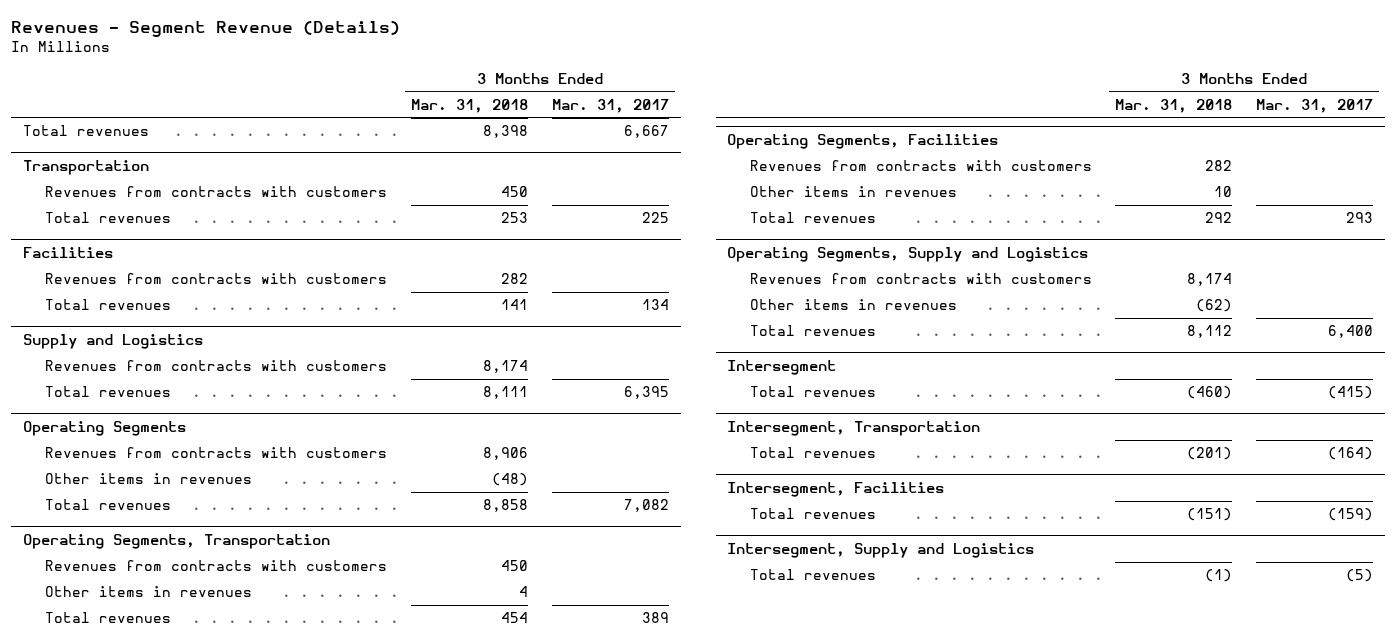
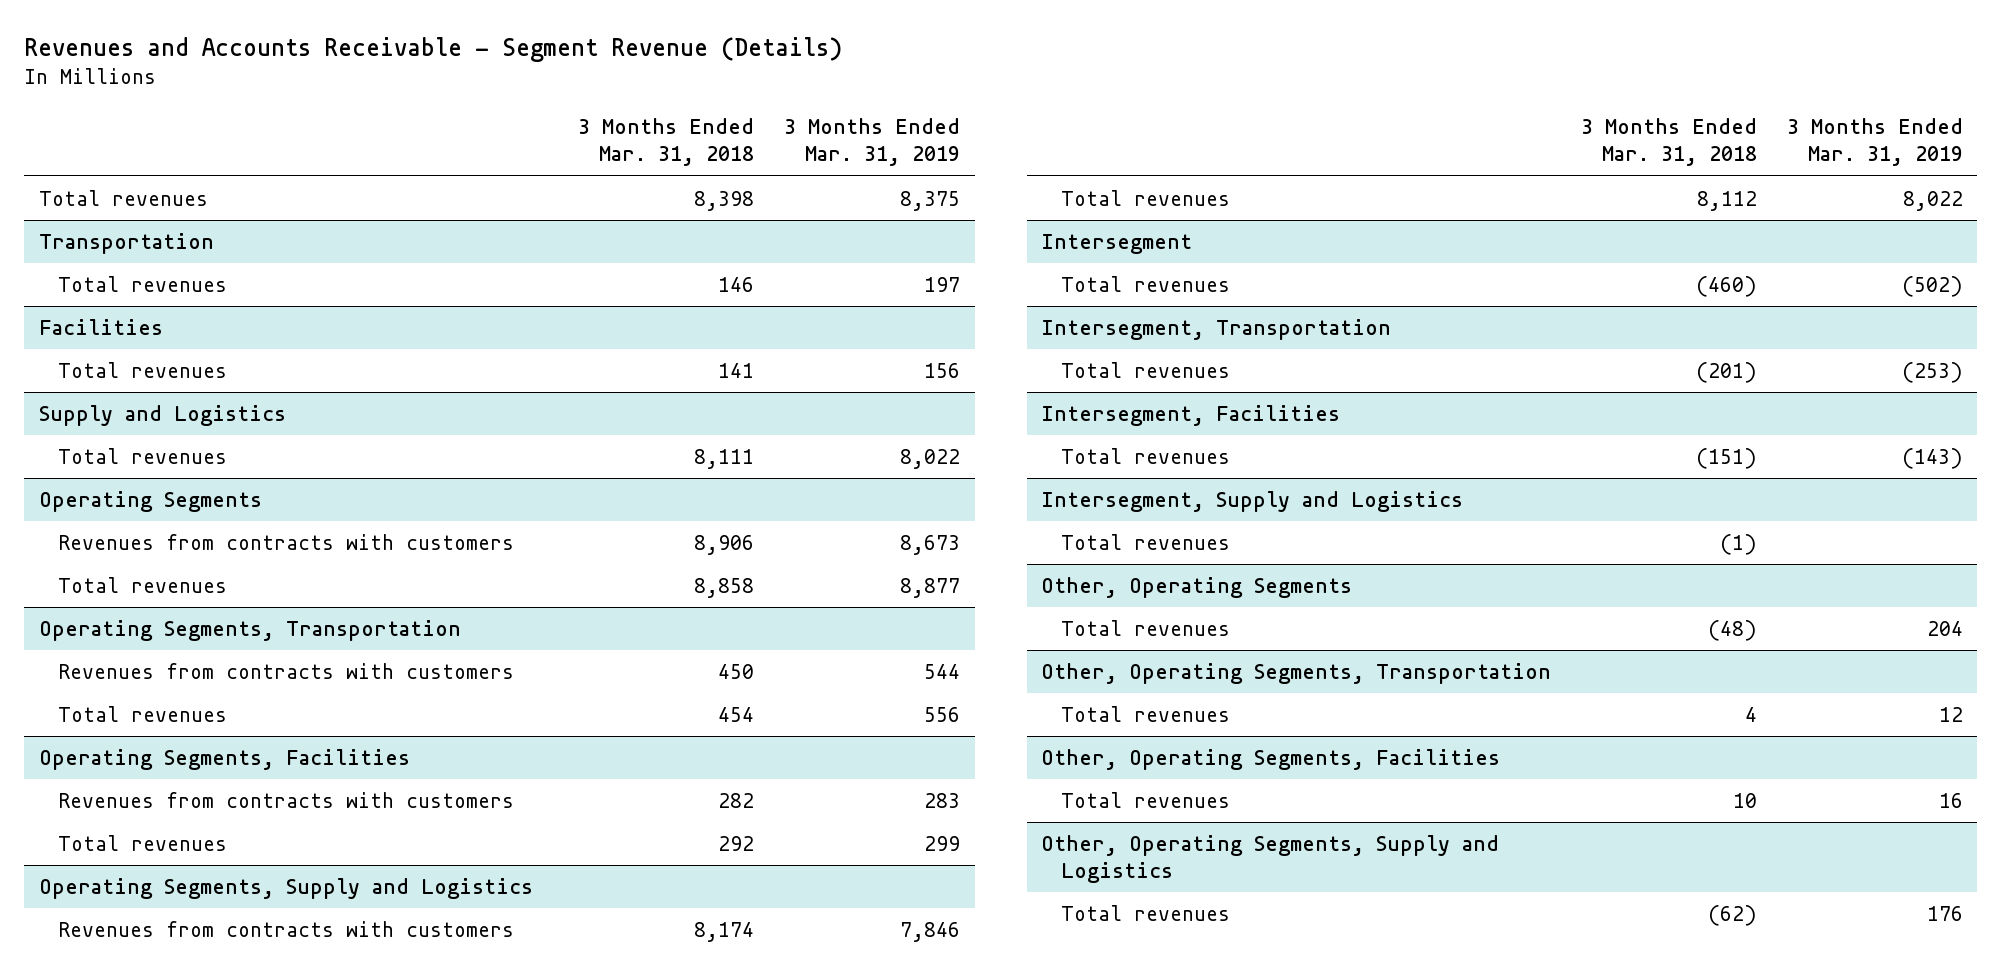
- Revenues - Segment Revenue (Details)
+ Revenues and Accounts Receivable - Segment Revenue (Details)
- | 3 Months Ended Mar. 31, 2018 | 3 Months Ended Mar. 31, 2017
+ | 3 Months Ended Mar. 31, 2018 | 3 Months Ended Mar. 31, 2019
@ Transportation
- Revenues from contracts with customers | 450 |
- Total revenues | 253 | 225
+ Total revenues | 146 | 197
@ Facilities
- Revenues from contracts with customers | 282 |
@ Supply and Logistics
- Revenues from contracts with customers | 8,174 |
@ Operating Segments
- Other items in revenues | (48) |
@ Operating Segments, Transportation
- Other items in revenues | 4 |
@ Operating Segments, Facilities
- Other items in revenues | 10 |
@ Operating Segments, Supply and Logistics
- Other items in revenues | (62) |
+ Other, Operating Segments
+ Total revenues | (48) | 204
+ Other, Operating Segments, Transportation
+ Total revenues | 4 | 12
+ Other, Operating Segments, Facilities
+ Total revenues | 10 | 16
+ Other, Operating Segments, Supply and Logistics
+ Total revenues | (62) | 176

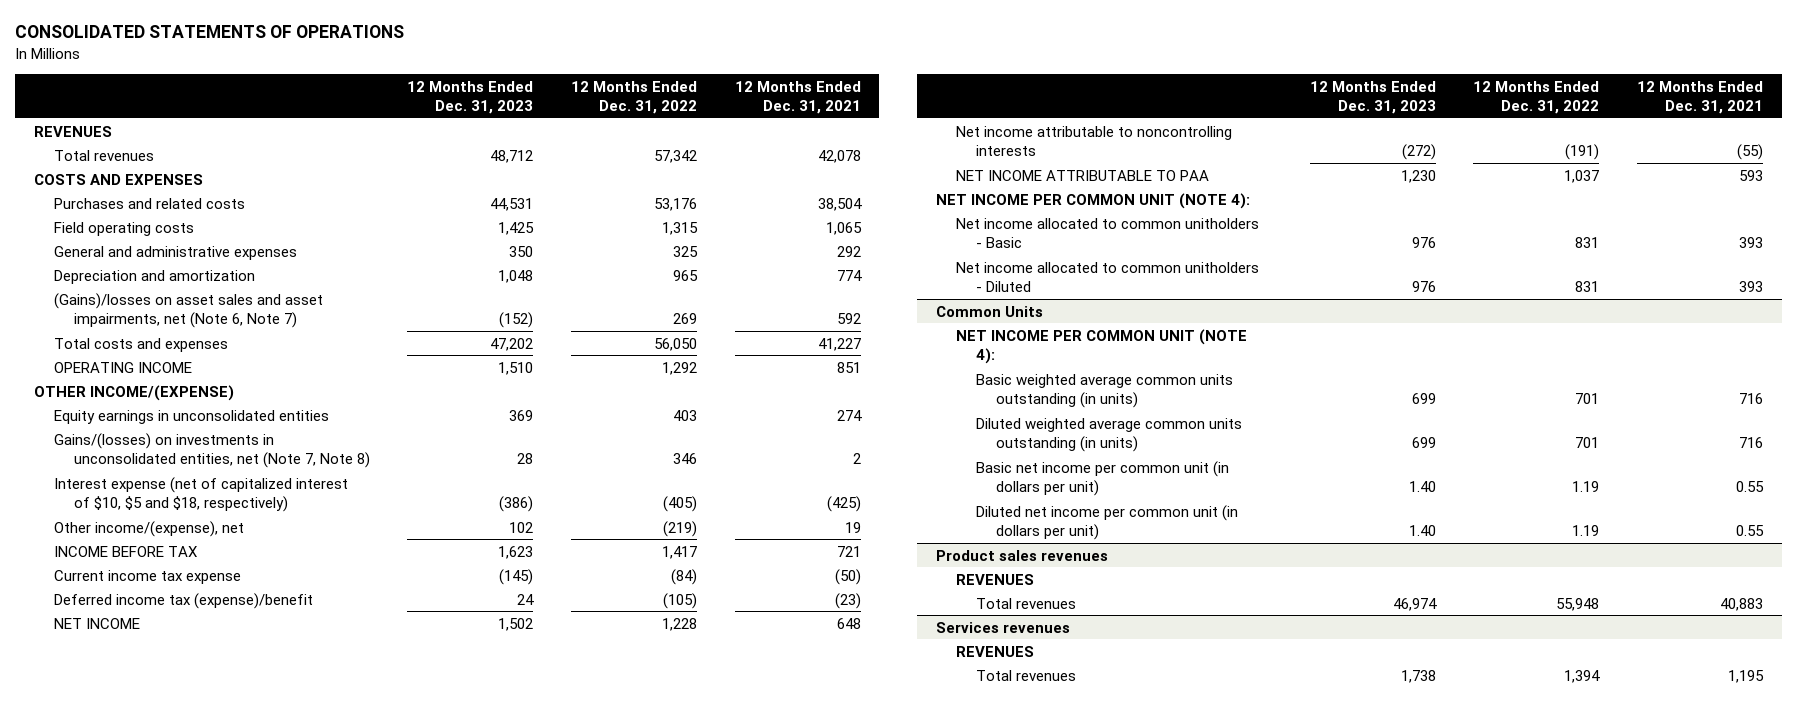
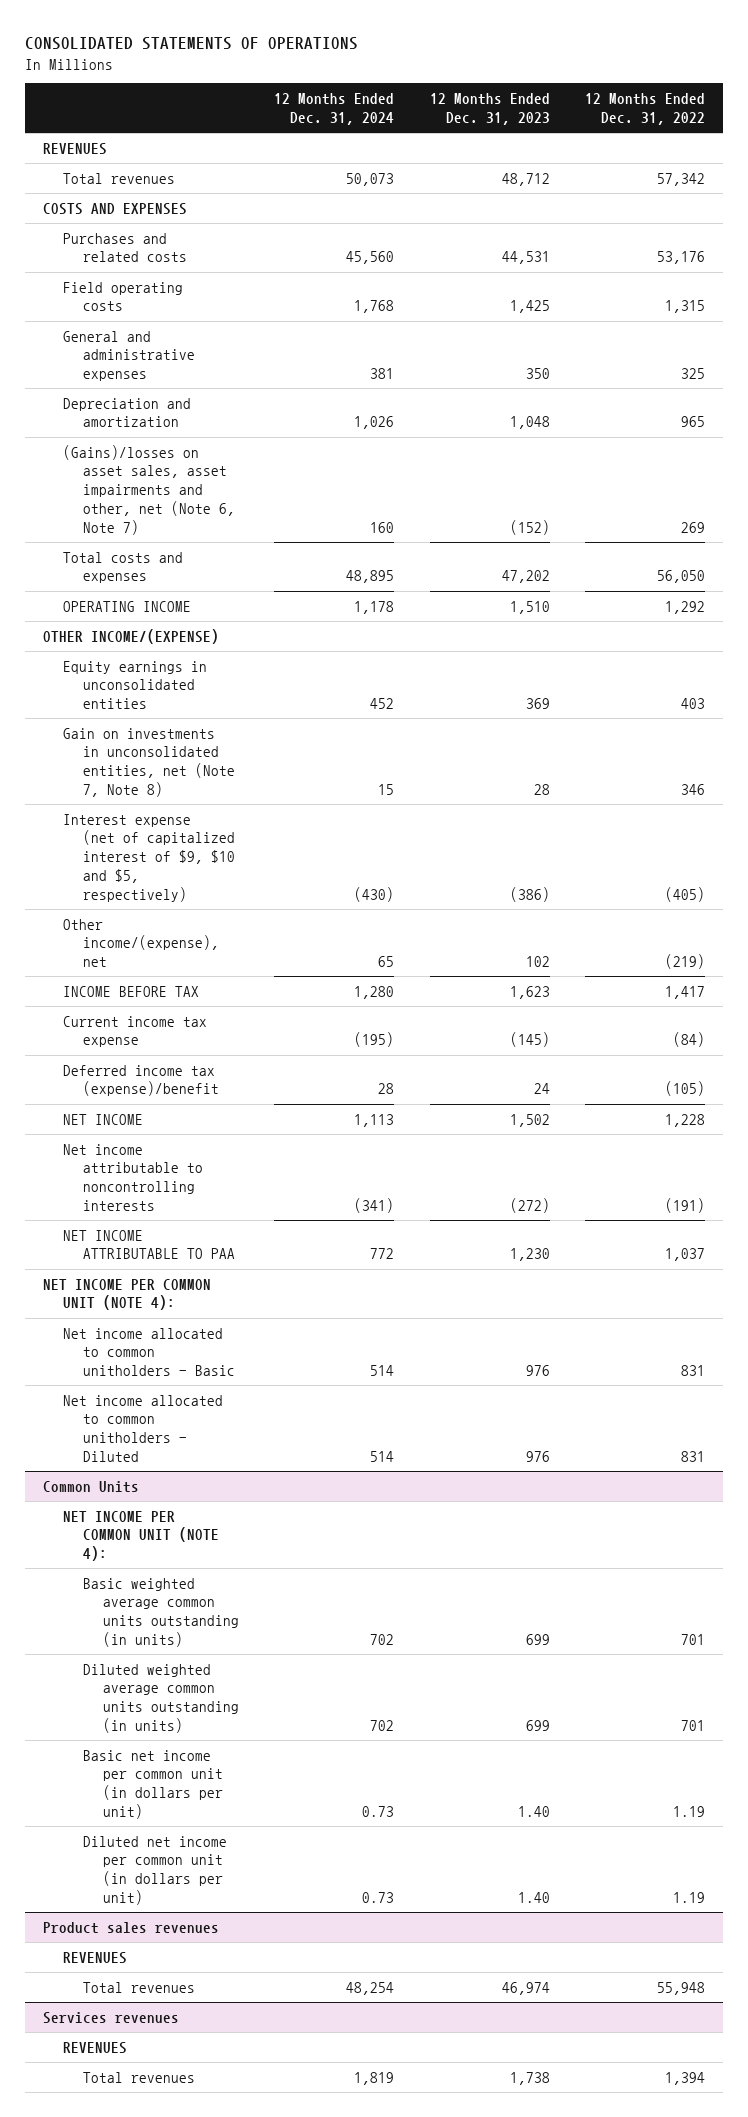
- | 12 Months Ended Dec. 31, 2023 | 12 Months Ended Dec. 31, 2022 | 12 Months Ended Dec. 31, 2021
+ | 12 Months Ended Dec. 31, 2024 | 12 Months Ended Dec. 31, 2023 | 12 Months Ended Dec. 31, 2022
- (Gains)/losses on asset sales and asset impairments, net (Note 6, Note 7) | (152) | 269 | 592
+ (Gains)/losses on asset sales, asset impairments and other, net (Note 6, Note 7) | 160 | (152) | 269
- Gains/(losses) on investments in unconsolidated entities, net (Note 7, Note 8) | 28 | 346 | 2
- Interest expense (net of capitalized interest of $10, $5 and $18, respectively) | (386) | (405) | (425)
+ Gain on investments in unconsolidated entities, net (Note 7, Note 8) | 15 | 28 | 346
+ Interest expense (net of capitalized interest of $9, $10 and $5, respectively) | (430) | (386) | (405)

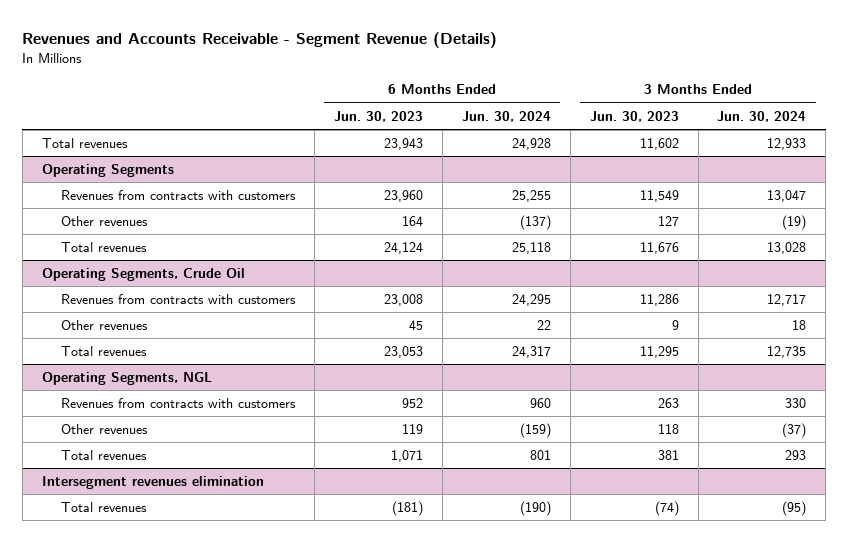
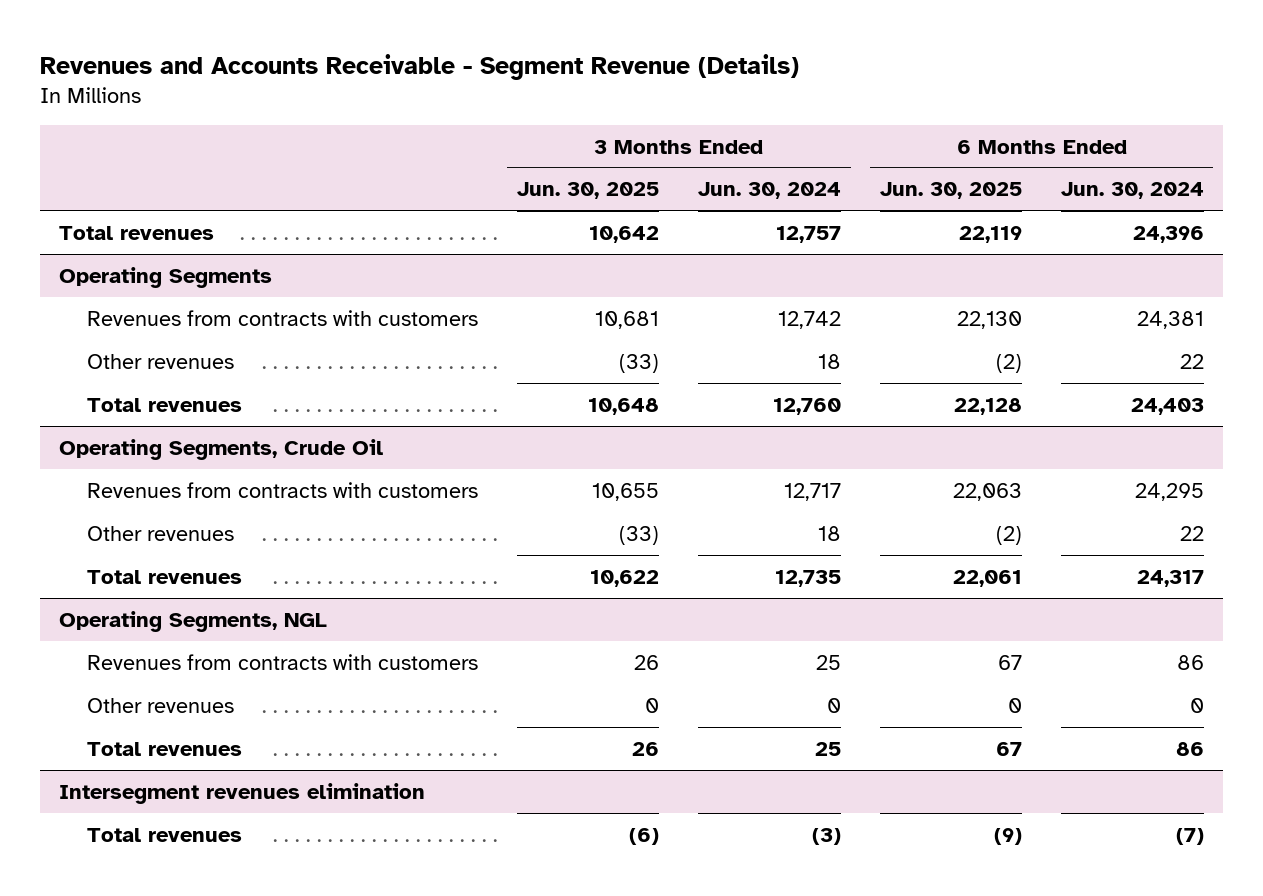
- | 6 Months Ended Jun. 30, 2023 | 6 Months Ended Jun. 30, 2024 | 3 Months Ended Jun. 30, 2023 | 3 Months Ended Jun. 30, 2024
+ | 3 Months Ended Jun. 30, 2025 | 3 Months Ended Jun. 30, 2024 | 6 Months Ended Jun. 30, 2025 | 6 Months Ended Jun. 30, 2024
- Total revenues | 23,943 | 24,928 | 11,602 | 12,933
+ Total revenues | 10,642 | 12,757 | 22,119 | 24,396
@ Operating Segments
- Revenues from contracts with customers | 23,960 | 25,255 | 11,549 | 13,047
- Other revenues | 164 | (137) | 127 | (19)
- Total revenues | 24,124 | 25,118 | 11,676 | 13,028
+ Revenues from contracts with customers | 10,681 | 12,742 | 22,130 | 24,381
+ Other revenues | (33) | 18 | (2) | 22
+ Total revenues | 10,648 | 12,760 | 22,128 | 24,403
@ Operating Segments, NGL
- Revenues from contracts with customers | 952 | 960 | 263 | 330
- Other revenues | 119 | (159) | 118 | (37)
- Total revenues | 1,071 | 801 | 381 | 293
+ Revenues from contracts with customers | 26 | 25 | 67 | 86
+ Other revenues | 0 | 0 | 0 | 0
+ Total revenues | 26 | 25 | 67 | 86
@ Intersegment revenues elimination
- Total revenues | (181) | (190) | (74) | (95)
+ Total revenues | (6) | (3) | (9) | (7)

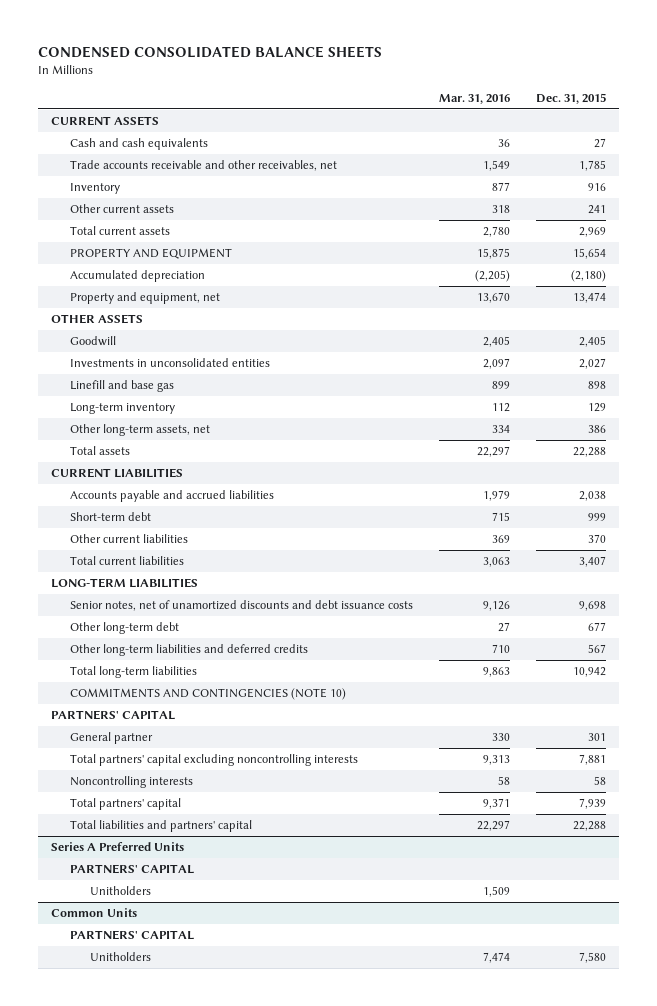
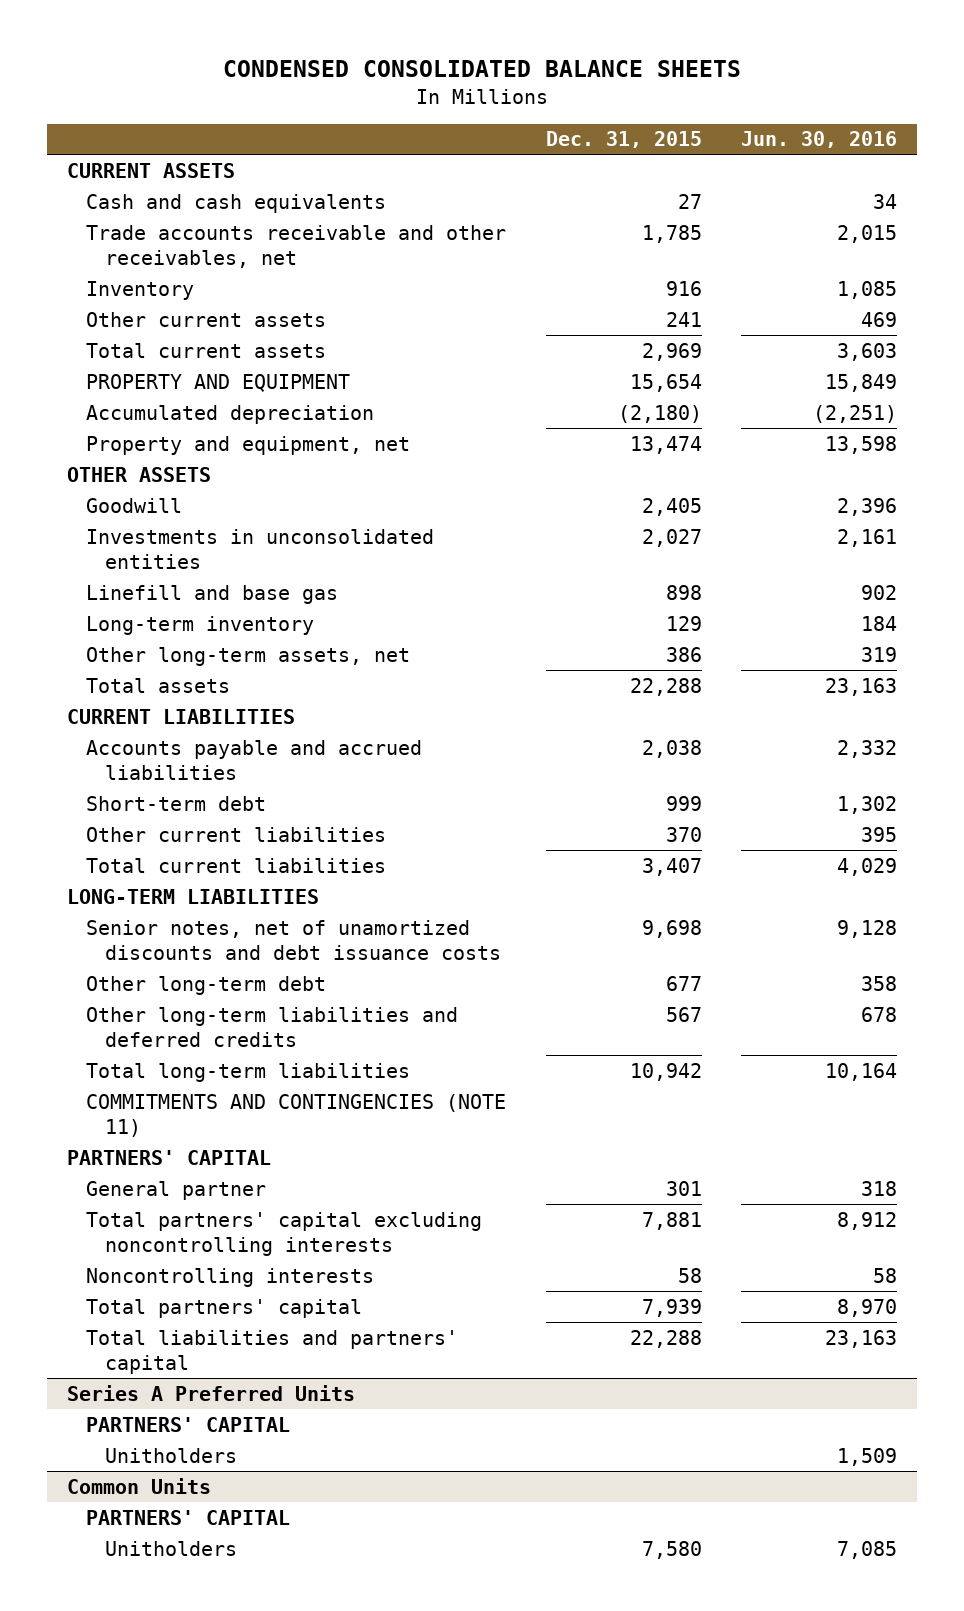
- | Mar. 31, 2016 | Dec. 31, 2015
+ | Dec. 31, 2015 | Jun. 30, 2016
- COMMITMENTS AND CONTINGENCIES (NOTE 10)
+ COMMITMENTS AND CONTINGENCIES (NOTE 11)

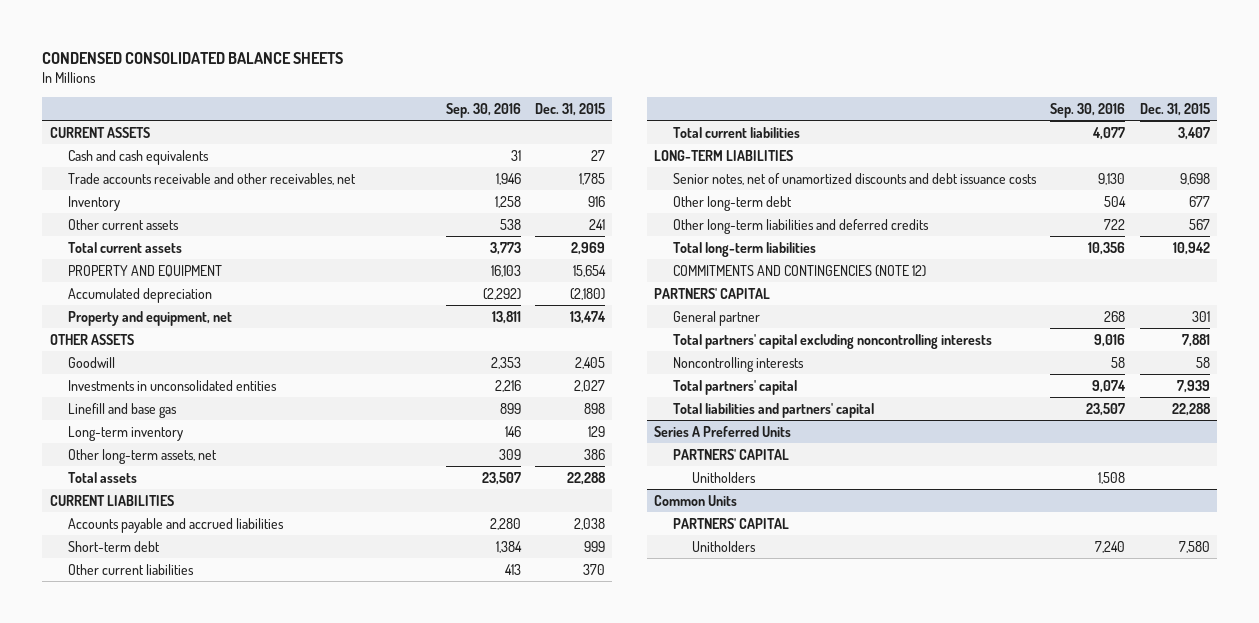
- | Dec. 31, 2015 | Jun. 30, 2016
+ | Sep. 30, 2016 | Dec. 31, 2015
- COMMITMENTS AND CONTINGENCIES (NOTE 11)
+ COMMITMENTS AND CONTINGENCIES (NOTE 12)

